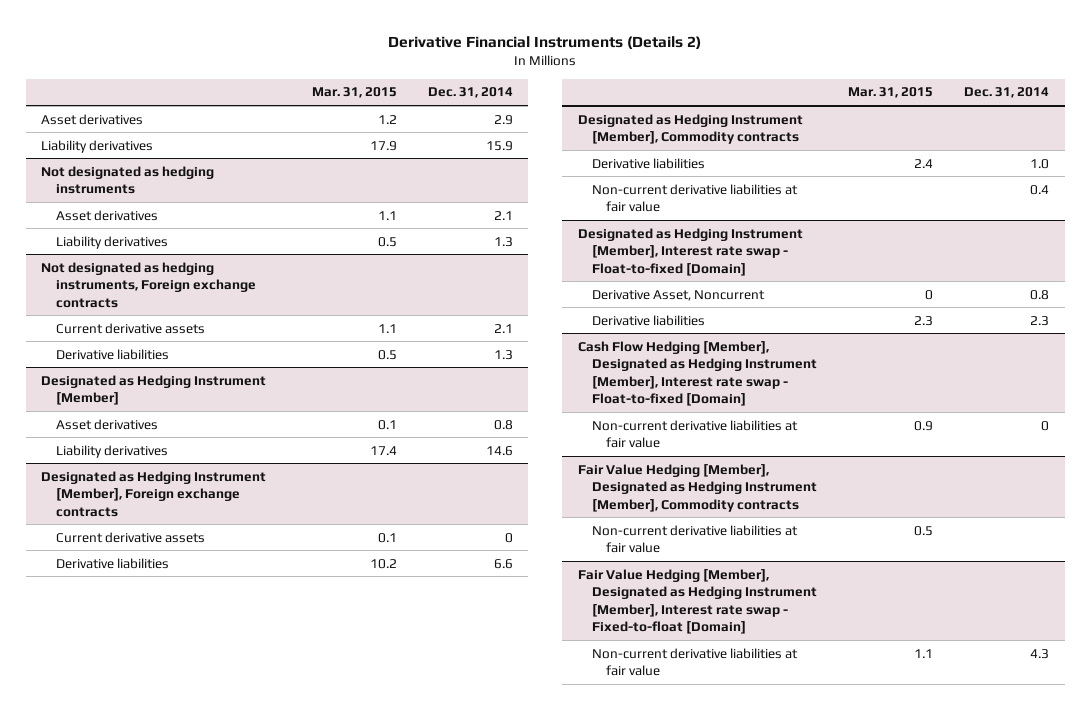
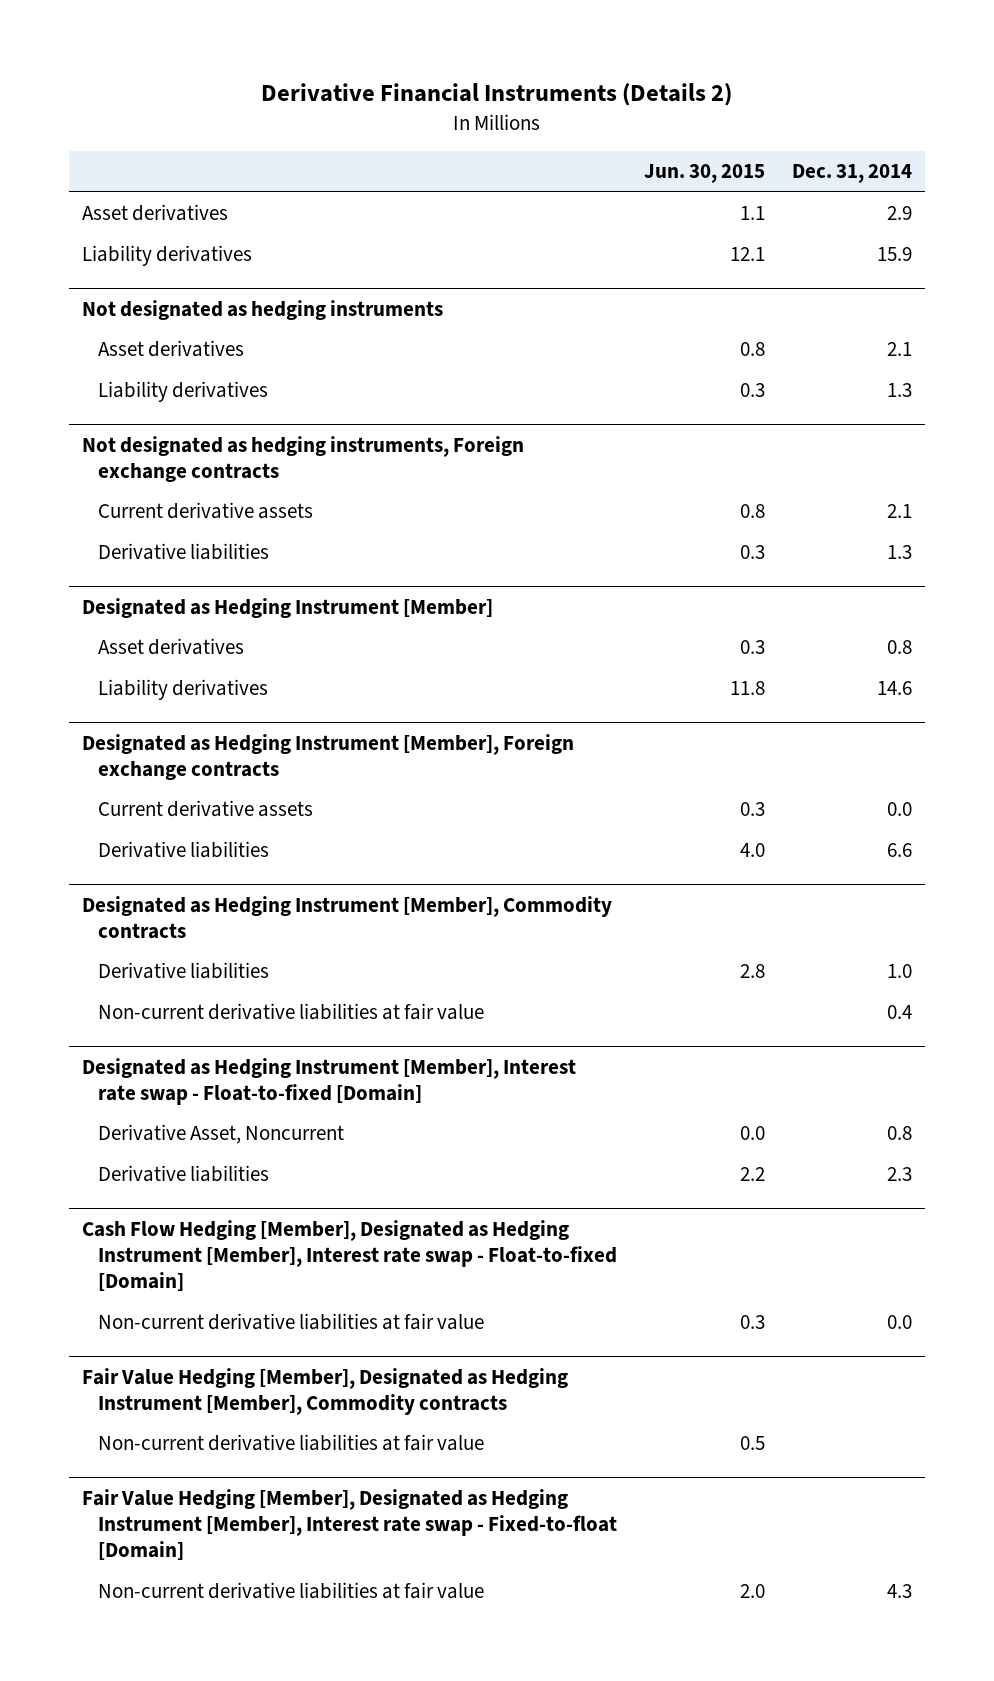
- | Mar. 31, 2015 | Dec. 31, 2014
+ | Jun. 30, 2015 | Dec. 31, 2014
@ Designated as Hedging Instrument [Member], Foreign exchange contracts
- Current derivative assets | 0.1 | 0
+ Current derivative assets | 0.3 | 0.0
@ Cash Flow Hedging [Member], Designated as Hedging Instrument [Member], Interest rate swap - Float-to-fixed [Domain]
- Non-current derivative liabilities at fair value | 0.9 | 0
+ Non-current derivative liabilities at fair value | 0.3 | 0.0

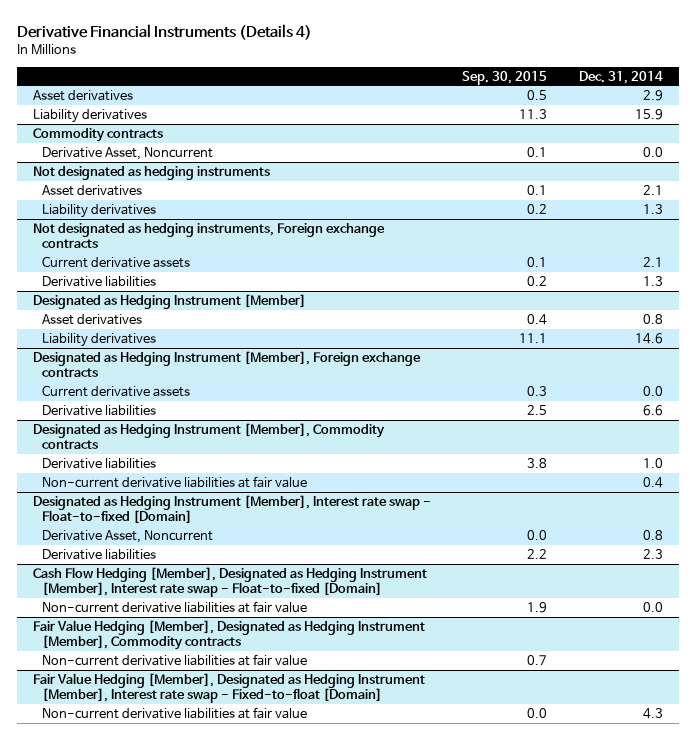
- Derivative Financial Instruments (Details 2)
+ Derivative Financial Instruments (Details 4)
- | Jun. 30, 2015 | Dec. 31, 2014
+ | Sep. 30, 2015 | Dec. 31, 2014
+ Commodity contracts
+ Derivative Asset, Noncurrent | 0.1 | 0.0

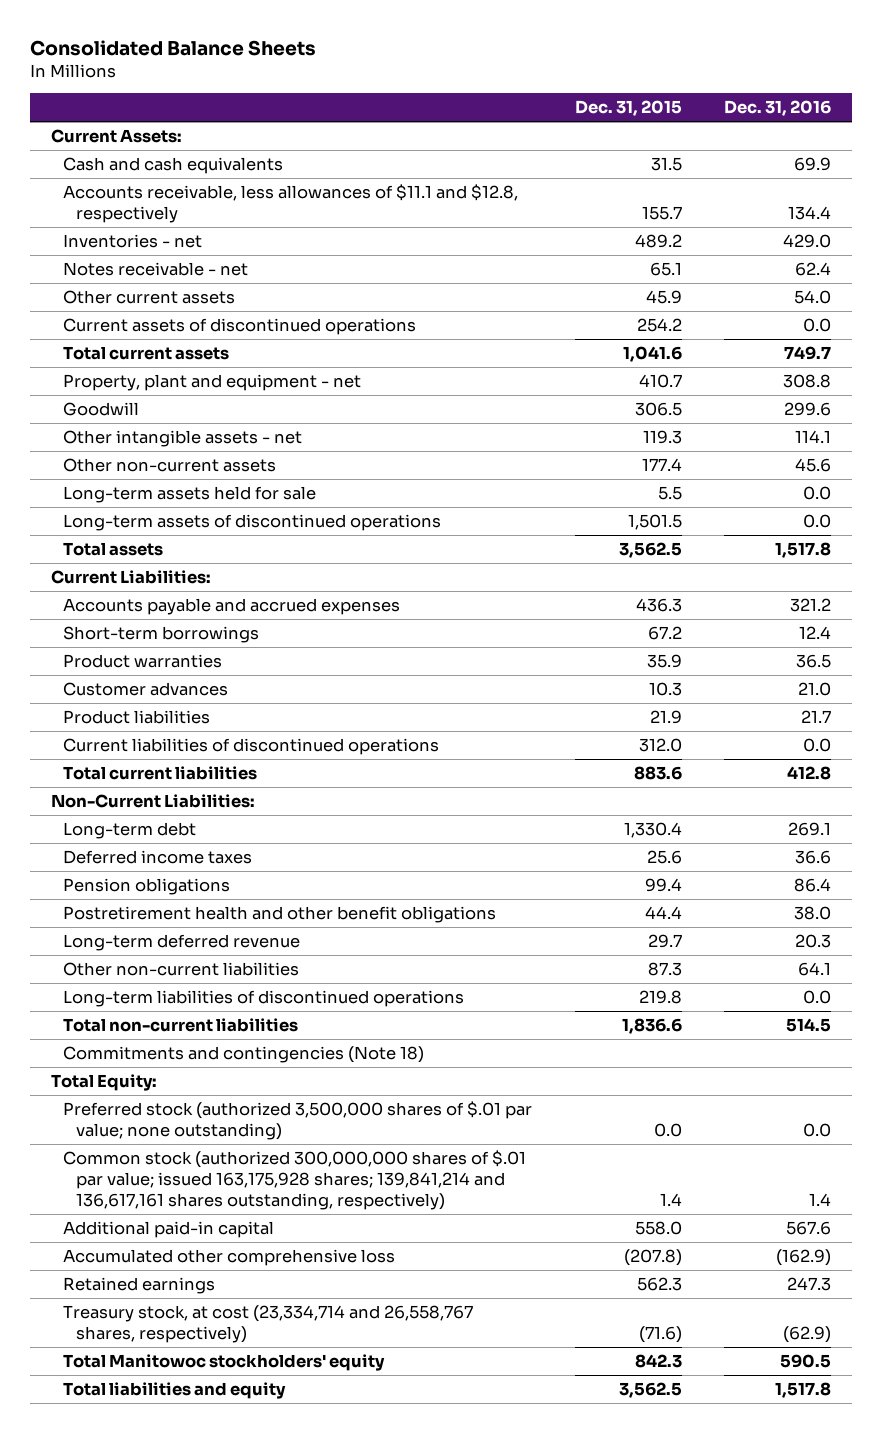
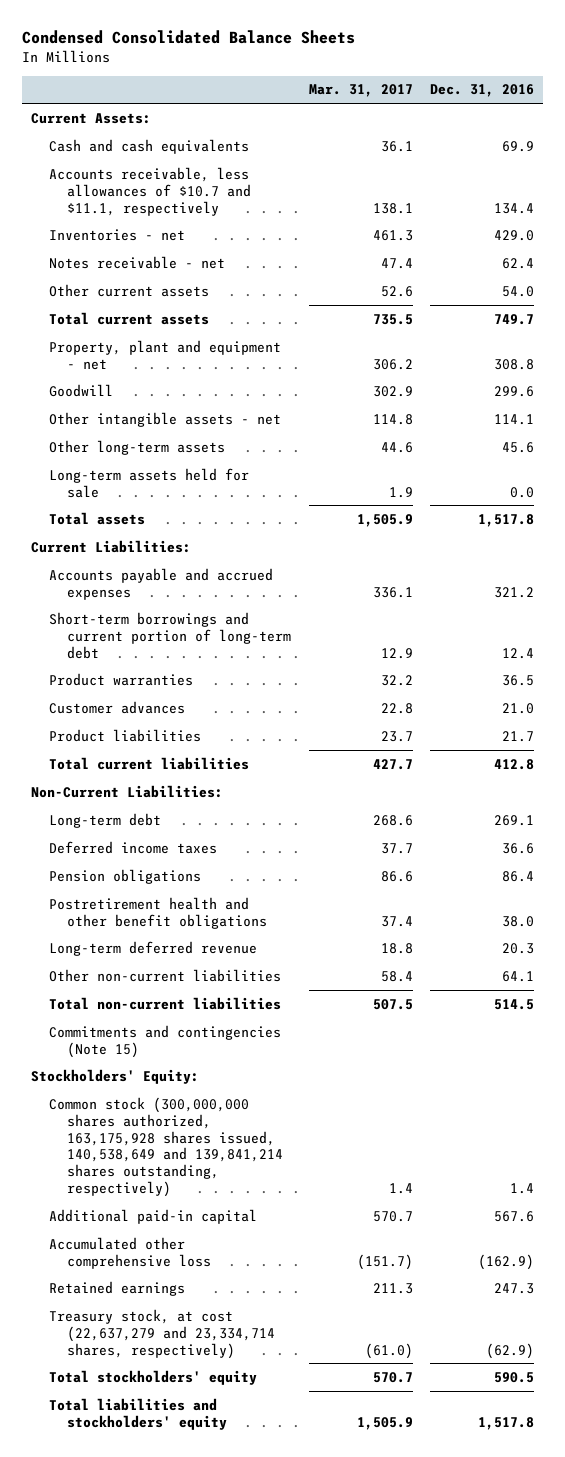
- Consolidated Balance Sheets
+ Condensed Consolidated Balance Sheets
- | Dec. 31, 2015 | Dec. 31, 2016
+ | Mar. 31, 2017 | Dec. 31, 2016
- Accounts receivable, less allowances of $11.1 and $12.8, respectively | 155.7 | 134.4
+ Accounts receivable, less allowances of $10.7 and $11.1, respectively | 138.1 | 134.4
- Current assets of discontinued operations | 254.2 | 0.0
- Other non-current assets | 177.4 | 45.6
+ Other long-term assets | 44.6 | 45.6
- Long-term assets of discontinued operations | 1,501.5 | 0.0
- Short-term borrowings | 67.2 | 12.4
+ Short-term borrowings and current portion of long-term debt | 12.9 | 12.4
- Current liabilities of discontinued operations | 312.0 | 0.0
- Long-term liabilities of discontinued operations | 219.8 | 0.0
- Commitments and contingencies (Note 18)
- Total Equity:
- Preferred stock (authorized 3,500,000 shares of $.01 par value; none outstanding) | 0.0 | 0.0
- Common stock (authorized 300,000,000 shares of $.01 par value; issued 163,175,928 shares; 139,841,214 and 136,617,161 shares outstanding, respectively) | 1.4 | 1.4
+ Commitments and contingencies (Note 15)
+ Stockholders' Equity:
+ Common stock (300,000,000 shares authorized, 163,175,928 shares issued, 140,538,649 and 139,841,214 shares outstanding, respectively) | 1.4 | 1.4
- Treasury stock, at cost (23,334,714 and 26,558,767 shares, respectively) | (71.6) | (62.9)
- Total Manitowoc stockholders' equity | 842.3 | 590.5
- Total liabilities and equity | 3,562.5 | 1,517.8
+ Treasury stock, at cost (22,637,279 and 23,334,714 shares, respectively) | (61.0) | (62.9)
+ Total stockholders' equity | 570.7 | 590.5
+ Total liabilities and stockholders' equity | 1,505.9 | 1,517.8

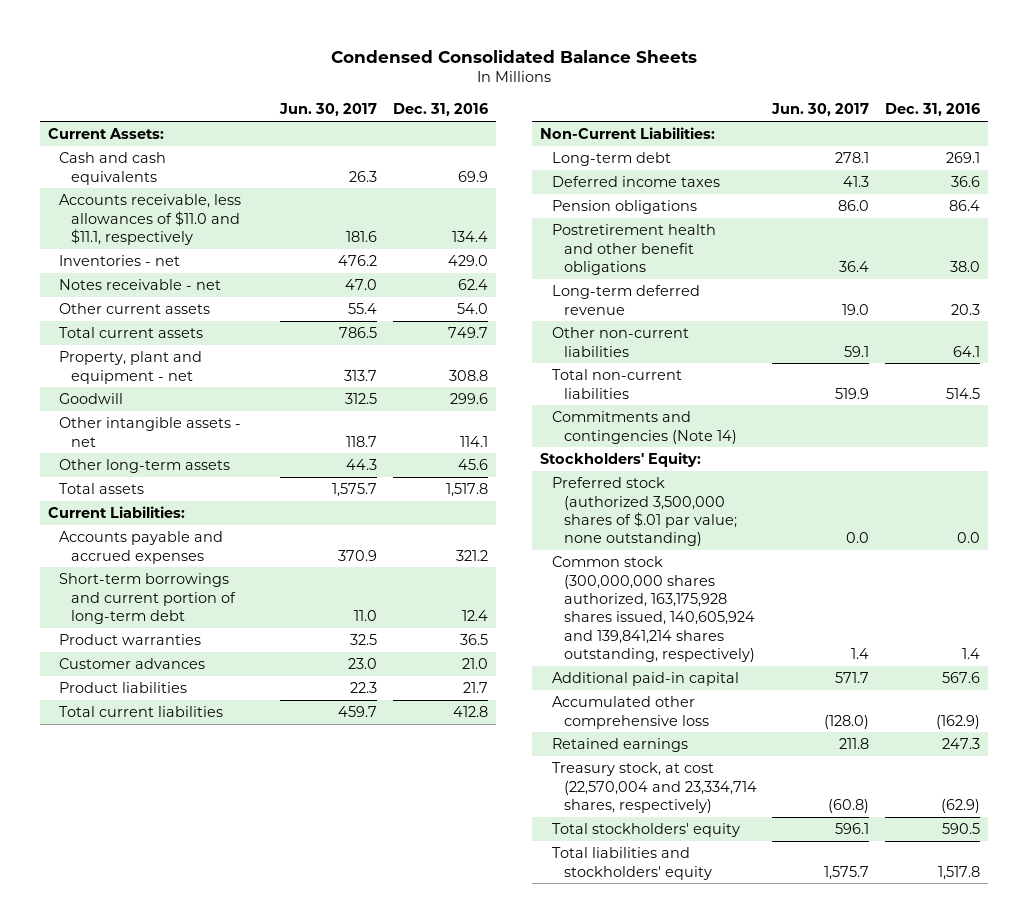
- | Mar. 31, 2017 | Dec. 31, 2016
+ | Jun. 30, 2017 | Dec. 31, 2016
- Accounts receivable, less allowances of $10.7 and $11.1, respectively | 138.1 | 134.4
+ Accounts receivable, less allowances of $11.0 and $11.1, respectively | 181.6 | 134.4
- Long-term assets held for sale | 1.9 | 0.0
- Commitments and contingencies (Note 15)
+ Commitments and contingencies (Note 14)
- Common stock (300,000,000 shares authorized, 163,175,928 shares issued, 140,538,649 and 139,841,214 shares outstanding, respectively) | 1.4 | 1.4
+ Preferred stock (authorized 3,500,000 shares of $.01 par value; none outstanding) | 0.0 | 0.0
+ Common stock (300,000,000 shares authorized, 163,175,928 shares issued, 140,605,924 and 139,841,214 shares outstanding, respectively) | 1.4 | 1.4
- Treasury stock, at cost (22,637,279 and 23,334,714 shares, respectively) | (61.0) | (62.9)
+ Treasury stock, at cost (22,570,004 and 23,334,714 shares, respectively) | (60.8) | (62.9)

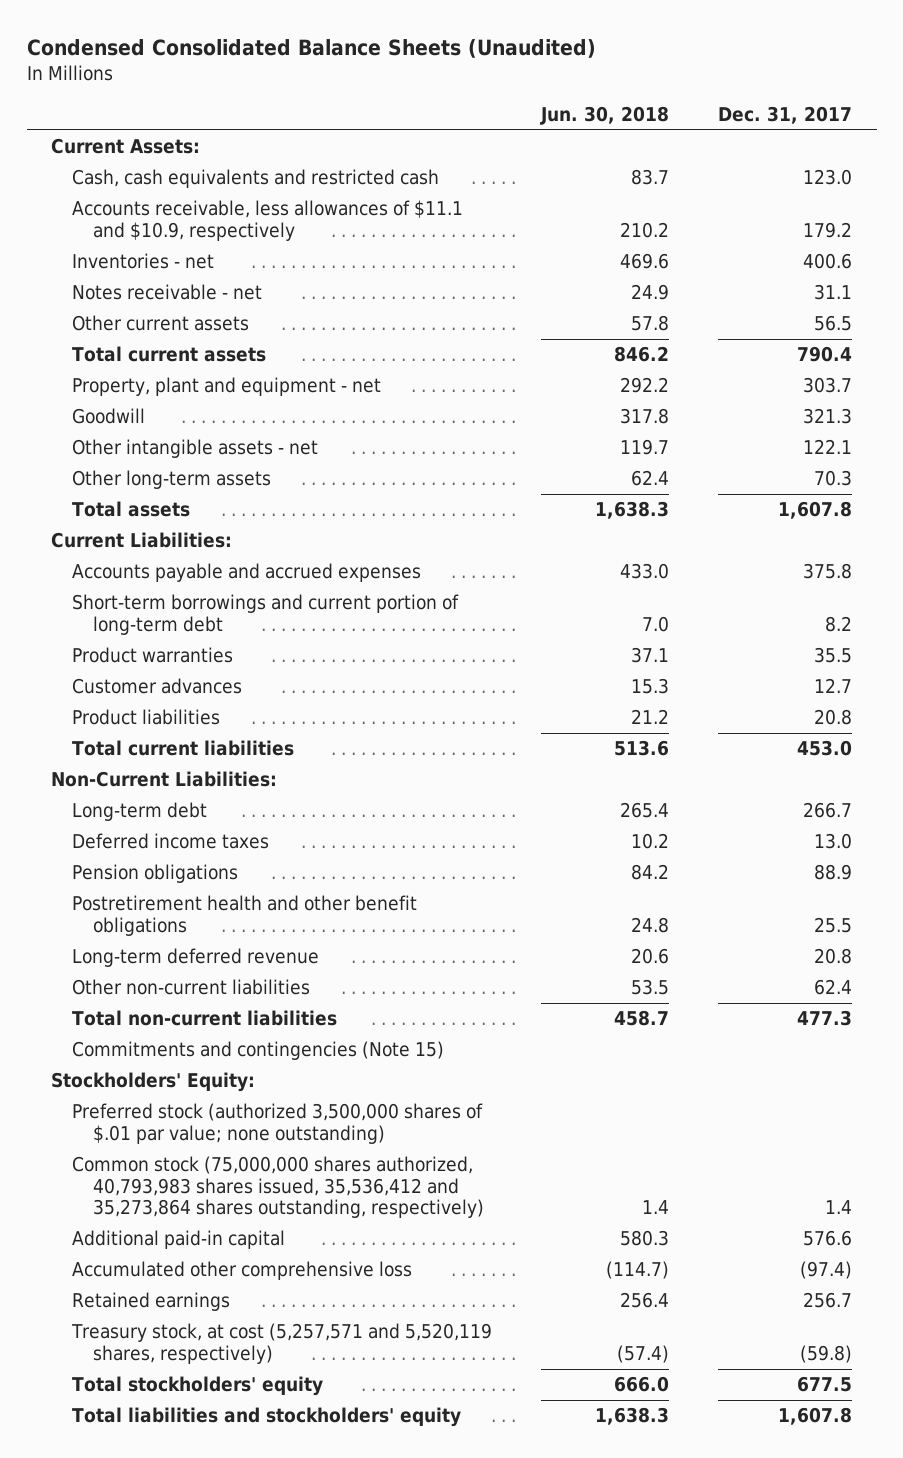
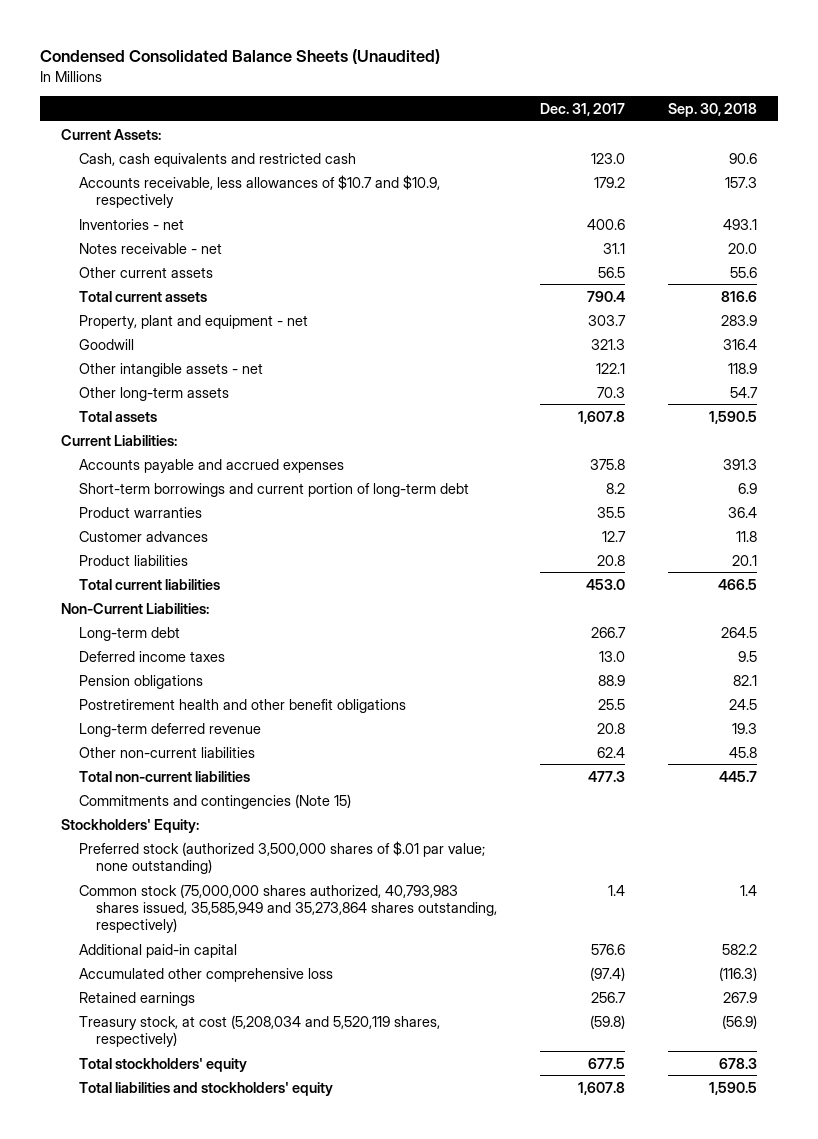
- | Jun. 30, 2018 | Dec. 31, 2017
+ | Dec. 31, 2017 | Sep. 30, 2018
- Accounts receivable, less allowances of $11.1 and $10.9, respectively | 210.2 | 179.2
+ Accounts receivable, less allowances of $10.7 and $10.9, respectively | 179.2 | 157.3
- Common stock (75,000,000 shares authorized, 40,793,983 shares issued, 35,536,412 and 35,273,864 shares outstanding, respectively) | 1.4 | 1.4
+ Common stock (75,000,000 shares authorized, 40,793,983 shares issued, 35,585,949 and 35,273,864 shares outstanding, respectively) | 1.4 | 1.4
- Treasury stock, at cost (5,257,571 and 5,520,119 shares, respectively) | (57.4) | (59.8)
+ Treasury stock, at cost (5,208,034 and 5,520,119 shares, respectively) | (59.8) | (56.9)

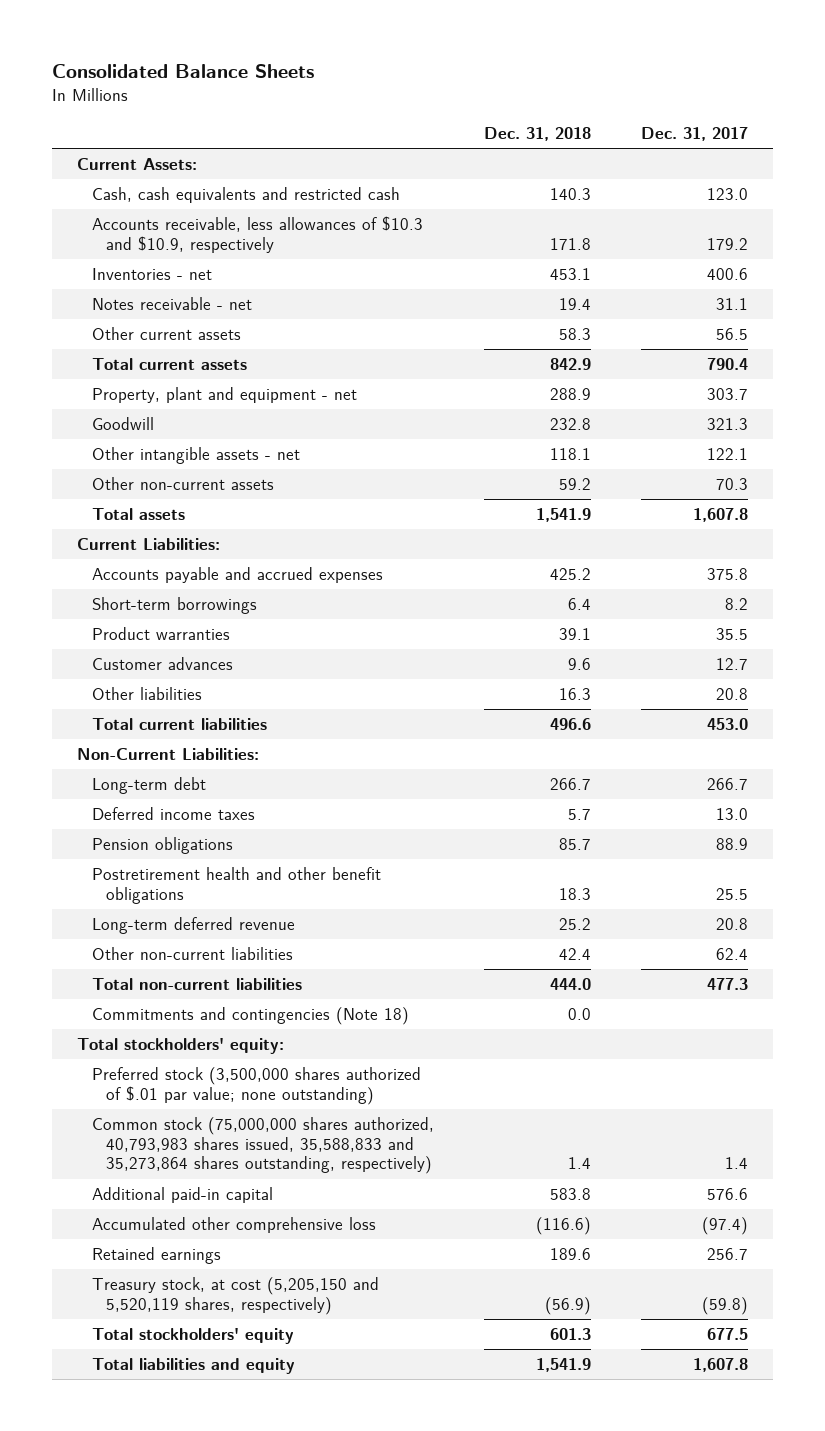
- Condensed Consolidated Balance Sheets (Unaudited)
+ Consolidated Balance Sheets
- | Dec. 31, 2017 | Sep. 30, 2018
+ | Dec. 31, 2018 | Dec. 31, 2017
- Accounts receivable, less allowances of $10.7 and $10.9, respectively | 179.2 | 157.3
+ Accounts receivable, less allowances of $10.3 and $10.9, respectively | 171.8 | 179.2
- Other long-term assets | 70.3 | 54.7
+ Other non-current assets | 59.2 | 70.3
- Short-term borrowings and current portion of long-term debt | 8.2 | 6.9
+ Short-term borrowings | 6.4 | 8.2
- Product liabilities | 20.8 | 20.1
+ Other liabilities | 16.3 | 20.8
- Commitments and contingencies (Note 15)
- Stockholders' Equity:
- Preferred stock (authorized 3,500,000 shares of $.01 par value; none outstanding)
- Common stock (75,000,000 shares authorized, 40,793,983 shares issued, 35,585,949 and 35,273,864 shares outstanding, respectively) | 1.4 | 1.4
+ Commitments and contingencies (Note 18) | 0.0 |
+ Total stockholders' equity:
+ Preferred stock (3,500,000 shares authorized of $.01 par value; none outstanding)
+ Common stock (75,000,000 shares authorized, 40,793,983 shares issued, 35,588,833 and 35,273,864 shares outstanding, respectively) | 1.4 | 1.4
- Treasury stock, at cost (5,208,034 and 5,520,119 shares, respectively) | (59.8) | (56.9)
+ Treasury stock, at cost (5,205,150 and 5,520,119 shares, respectively) | (56.9) | (59.8)
- Total liabilities and stockholders' equity | 1,607.8 | 1,590.5
+ Total liabilities and equity | 1,541.9 | 1,607.8

